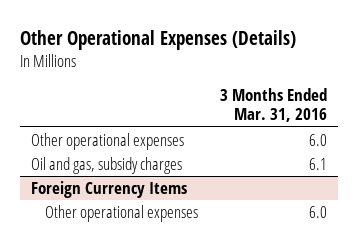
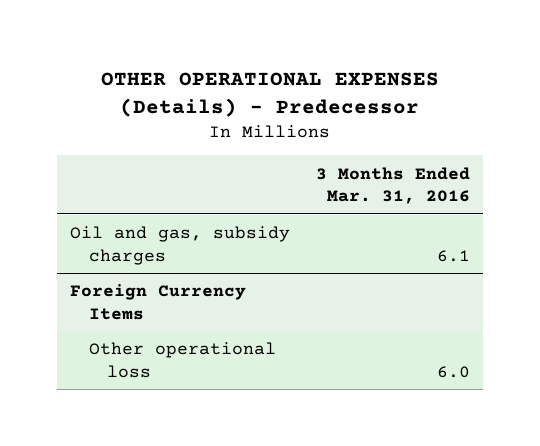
- Other Operational Expenses (Details)
+ OTHER OPERATIONAL EXPENSES (Details) - Predecessor
- Other operational expenses | 6.0
@ Foreign Currency Items
- Other operational expenses | 6.0
+ Other operational loss | 6.0

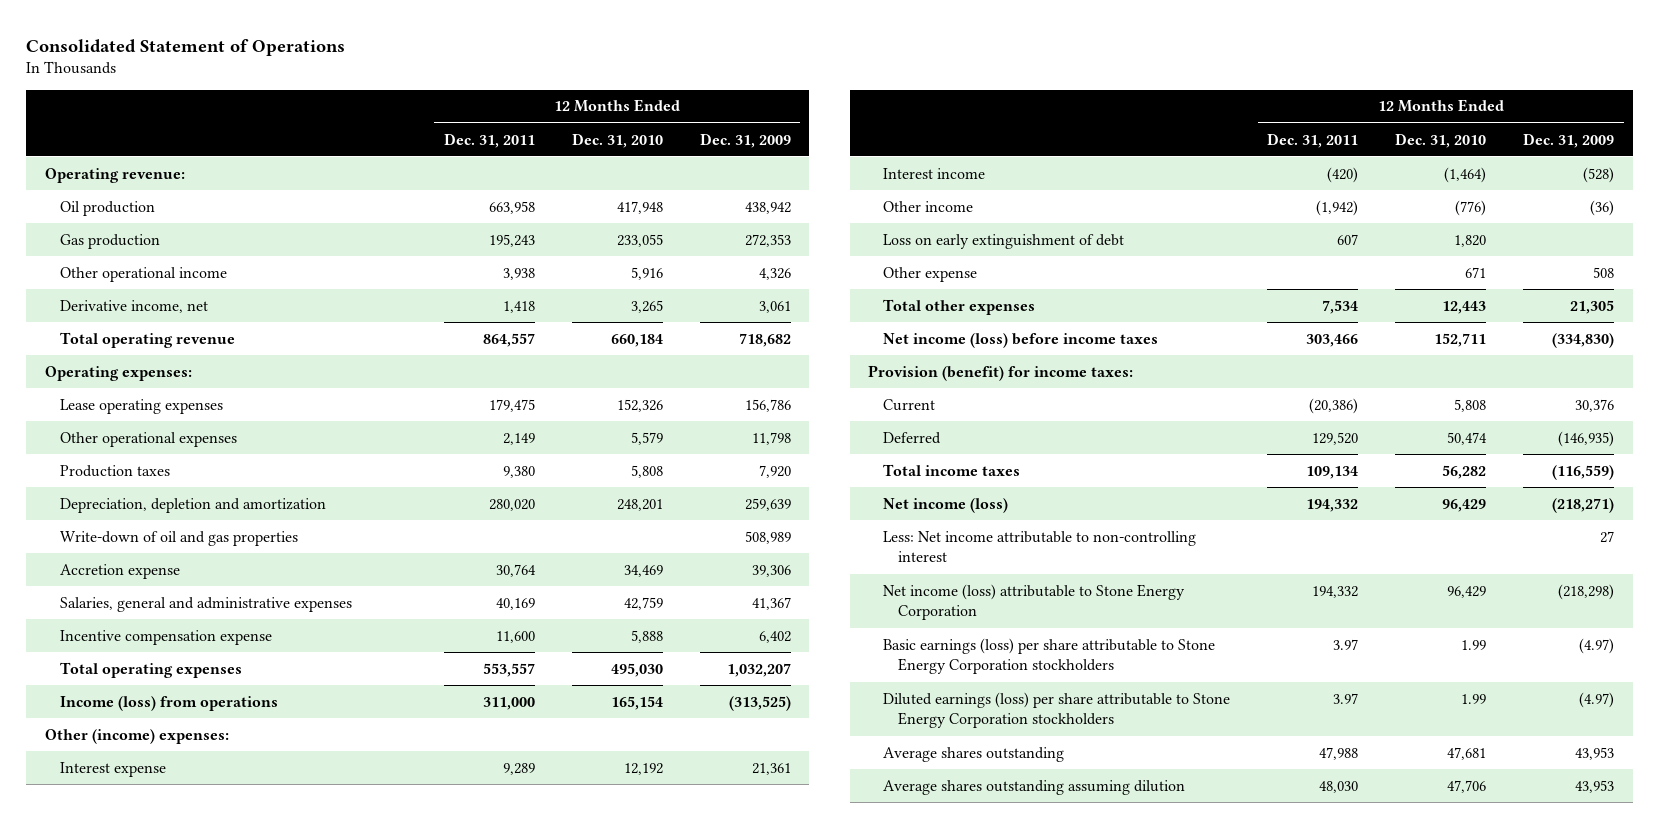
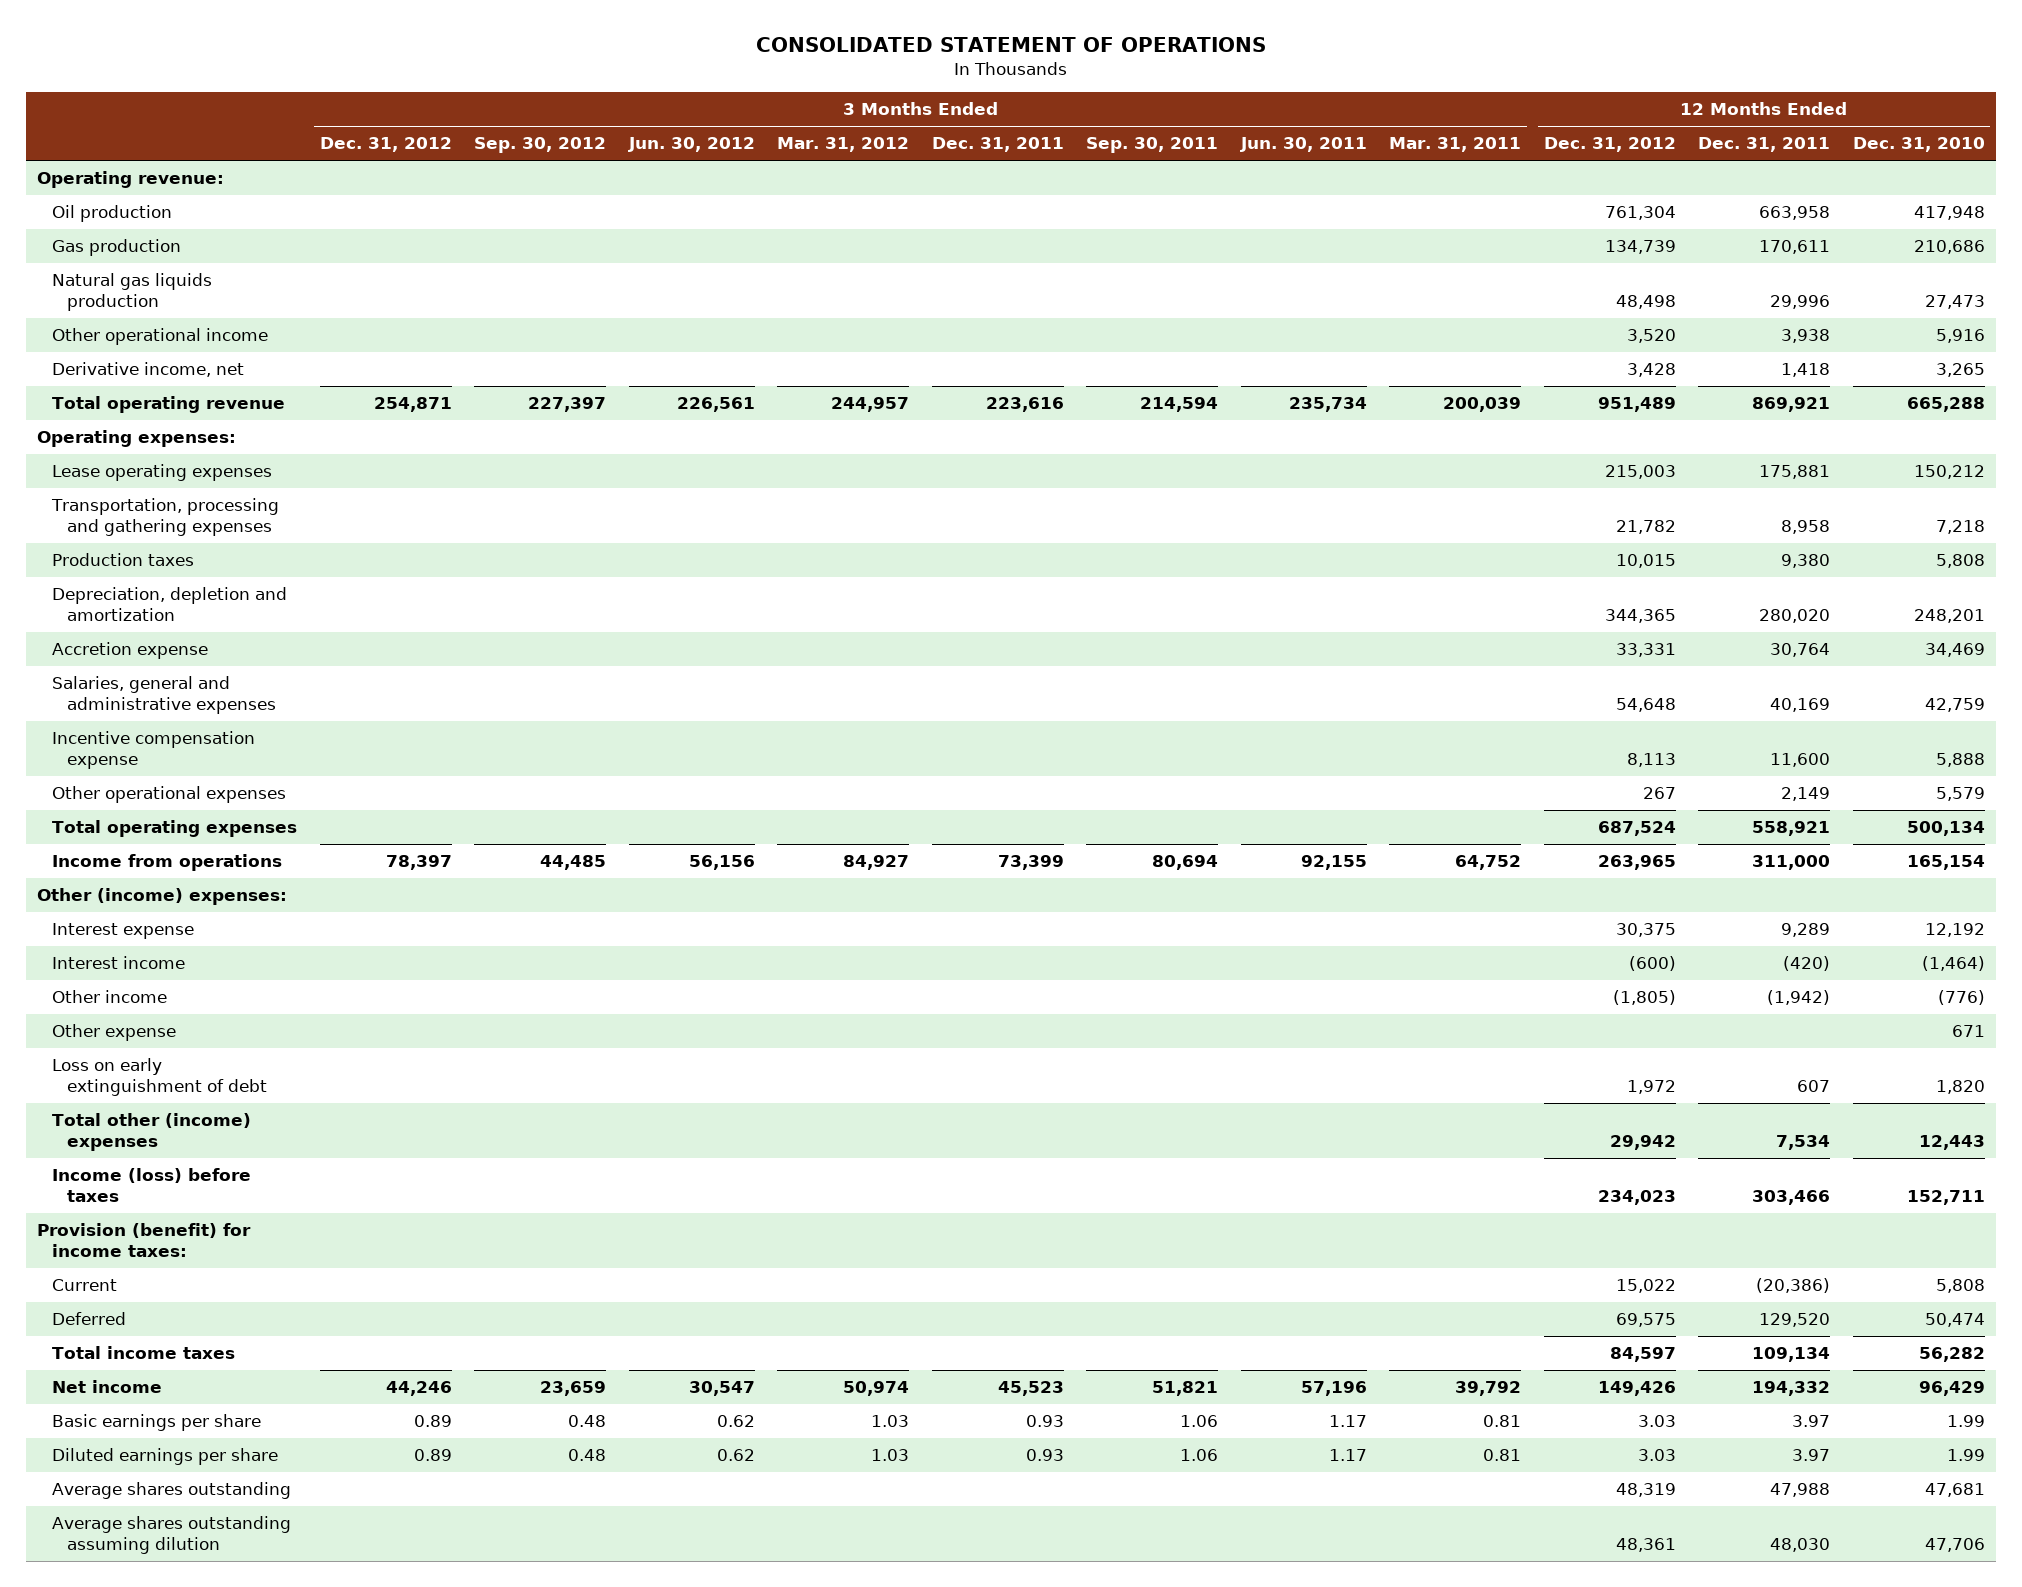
- Consolidated Statement of Operations
+ CONSOLIDATED STATEMENT OF OPERATIONS
- | 12 Months Ended Dec. 31, 2011 | 12 Months Ended Dec. 31, 2010 | 12 Months Ended Dec. 31, 2009
+ | 3 Months Ended Dec. 31, 2012 | 3 Months Ended Sep. 30, 2012 | 3 Months Ended Jun. 30, 2012 | 3 Months Ended Mar. 31, 2012 | 3 Months Ended Dec. 31, 2011 | 3 Months Ended Sep. 30, 2011 | 3 Months Ended Jun. 30, 2011 | 3 Months Ended Mar. 31, 2011 | 12 Months Ended Dec. 31, 2012 | 12 Months Ended Dec. 31, 2011 | 12 Months Ended Dec. 31, 2010
- Gas production | 195,243 | 233,055 | 272,353
+ Gas production | | | | | | | | | 134,739 | 170,611 | 210,686
+ Natural gas liquids production | | | | | | | | | 48,498 | 29,996 | 27,473
- Total operating revenue | 864,557 | 660,184 | 718,682
+ Total operating revenue | 254,871 | 227,397 | 226,561 | 244,957 | 223,616 | 214,594 | 235,734 | 200,039 | 951,489 | 869,921 | 665,288
- Lease operating expenses | 179,475 | 152,326 | 156,786
+ Lease operating expenses | | | | | | | | | 215,003 | 175,881 | 150,212
+ Transportation, processing and gathering expenses | | | | | | | | | 21,782 | 8,958 | 7,218
- Write-down of oil and gas properties | | | 508,989
- Total operating expenses | 553,557 | 495,030 | 1,032,207
- Income (loss) from operations | 311,000 | 165,154 | (313,525)
moved down: Other operational expenses | | | | | | | | | 267 | 2,149 | 5,579
+ Total operating expenses | | | | | | | | | 687,524 | 558,921 | 500,134
+ Income from operations | 78,397 | 44,485 | 56,156 | 84,927 | 73,399 | 80,694 | 92,155 | 64,752 | 263,965 | 311,000 | 165,154
- Total other expenses | 7,534 | 12,443 | 21,305
- Net income (loss) before income taxes | 303,466 | 152,711 | (334,830)
moved down: Loss on early extinguishment of debt | | | | | | | | | 1,972 | 607 | 1,820
+ Total other (income) expenses | | | | | | | | | 29,942 | 7,534 | 12,443
+ Income (loss) before taxes | | | | | | | | | 234,023 | 303,466 | 152,711
- Net income (loss) | 194,332 | 96,429 | (218,271)
- Less: Net income attributable to non-controlling interest | | | 27
- Net income (loss) attributable to Stone Energy Corporation | 194,332 | 96,429 | (218,298)
- Basic earnings (loss) per share attributable to Stone Energy Corporation stockholders | 3.97 | 1.99 | (4.97)
- Diluted earnings (loss) per share attributable to Stone Energy Corporation stockholders | 3.97 | 1.99 | (4.97)
+ Net income | 44,246 | 23,659 | 30,547 | 50,974 | 45,523 | 51,821 | 57,196 | 39,792 | 149,426 | 194,332 | 96,429
+ Basic earnings per share | 0.89 | 0.48 | 0.62 | 1.03 | 0.93 | 1.06 | 1.17 | 0.81 | 3.03 | 3.97 | 1.99
+ Diluted earnings per share | 0.89 | 0.48 | 0.62 | 1.03 | 0.93 | 1.06 | 1.17 | 0.81 | 3.03 | 3.97 | 1.99

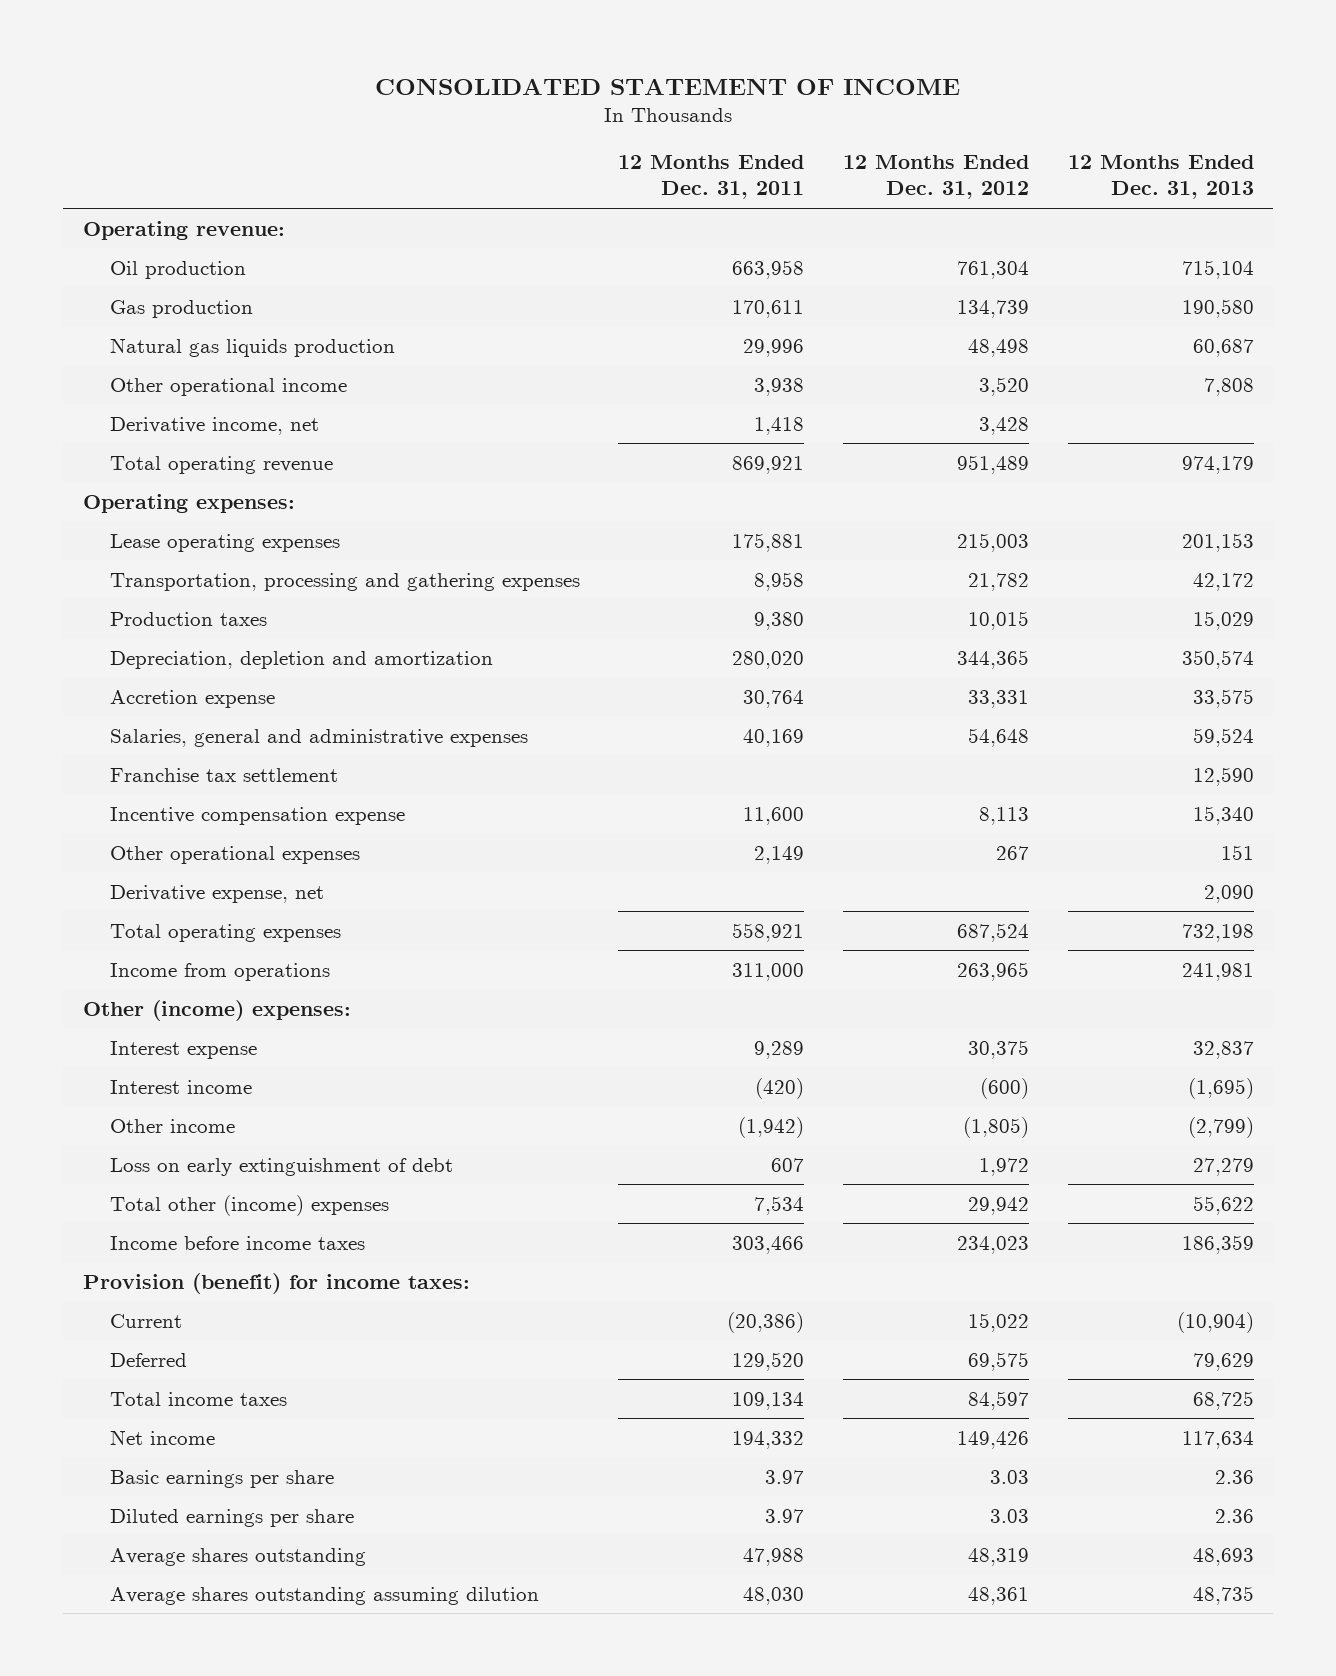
- CONSOLIDATED STATEMENT OF OPERATIONS
+ CONSOLIDATED STATEMENT OF INCOME
- | 3 Months Ended Dec. 31, 2012 | 3 Months Ended Sep. 30, 2012 | 3 Months Ended Jun. 30, 2012 | 3 Months Ended Mar. 31, 2012 | 3 Months Ended Dec. 31, 2011 | 3 Months Ended Sep. 30, 2011 | 3 Months Ended Jun. 30, 2011 | 3 Months Ended Mar. 31, 2011 | 12 Months Ended Dec. 31, 2012 | 12 Months Ended Dec. 31, 2011 | 12 Months Ended Dec. 31, 2010
+ | 12 Months Ended Dec. 31, 2011 | 12 Months Ended Dec. 31, 2012 | 12 Months Ended Dec. 31, 2013
+ Franchise tax settlement | | | 12,590
+ Derivative expense, net | | | 2,090
- Other expense | | | | | | | | | | | 671
- Income (loss) before taxes | | | | | | | | | 234,023 | 303,466 | 152,711
+ Income before income taxes | 303,466 | 234,023 | 186,359

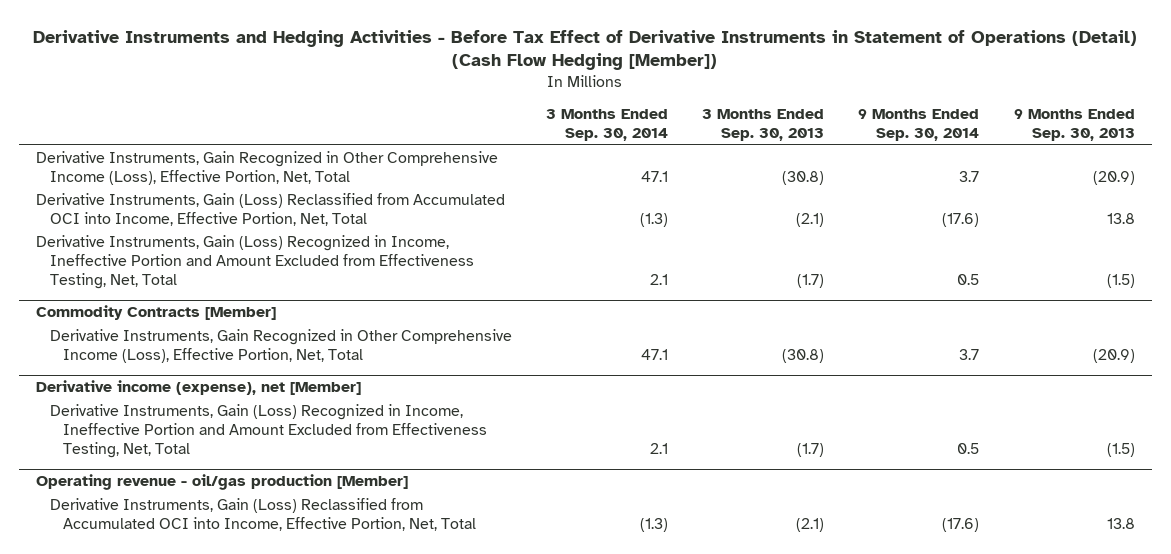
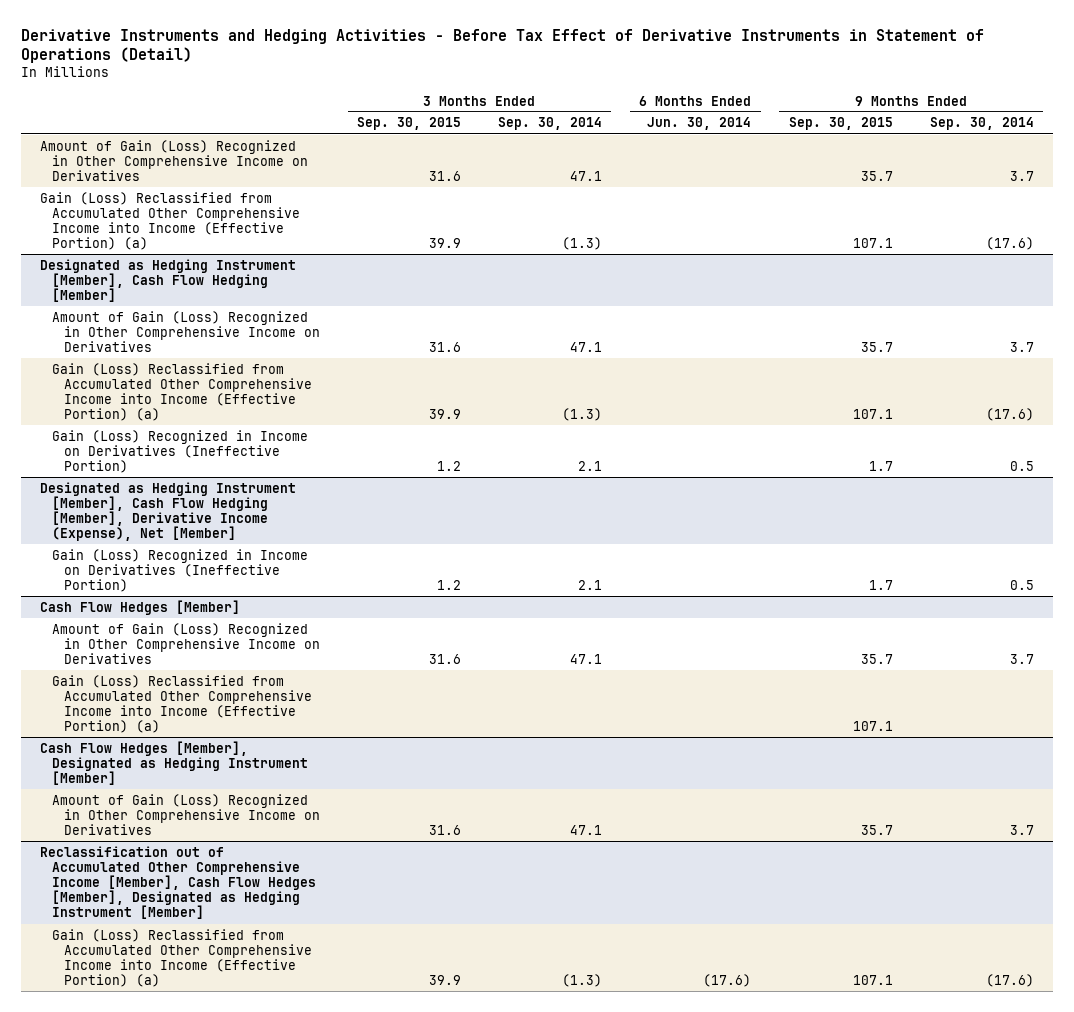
- Derivative Instruments and Hedging Activities - Before Tax Effect of Derivative Instruments in Statement of Operations (Detail) (Cash Flow Hedging [Member])
+ Derivative Instruments and Hedging Activities - Before Tax Effect of Derivative Instruments in Statement of Operations (Detail)
- | 3 Months Ended Sep. 30, 2014 | 3 Months Ended Sep. 30, 2013 | 9 Months Ended Sep. 30, 2014 | 9 Months Ended Sep. 30, 2013
+ | 3 Months Ended Sep. 30, 2015 | 3 Months Ended Sep. 30, 2014 | 6 Months Ended Jun. 30, 2014 | 9 Months Ended Sep. 30, 2015 | 9 Months Ended Sep. 30, 2014
- Derivative Instruments, Gain Recognized in Other Comprehensive Income (Loss), Effective Portion, Net, Total | 47.1 | (30.8) | 3.7 | (20.9)
- Derivative Instruments, Gain (Loss) Reclassified from Accumulated OCI into Income, Effective Portion, Net, Total | (1.3) | (2.1) | (17.6) | 13.8
- Derivative Instruments, Gain (Loss) Recognized in Income, Ineffective Portion and Amount Excluded from Effectiveness Testing, Net, Total | 2.1 | (1.7) | 0.5 | (1.5)
- Commodity Contracts [Member]
- Derivative Instruments, Gain Recognized in Other Comprehensive Income (Loss), Effective Portion, Net, Total | 47.1 | (30.8) | 3.7 | (20.9)
- Derivative income (expense), net [Member]
- Derivative Instruments, Gain (Loss) Recognized in Income, Ineffective Portion and Amount Excluded from Effectiveness Testing, Net, Total | 2.1 | (1.7) | 0.5 | (1.5)
- Operating revenue - oil/gas production [Member]
- Derivative Instruments, Gain (Loss) Reclassified from Accumulated OCI into Income, Effective Portion, Net, Total | (1.3) | (2.1) | (17.6) | 13.8
+ Amount of Gain (Loss) Recognized in Other Comprehensive Income on Derivatives | 31.6 | 47.1 | | 35.7 | 3.7
+ Gain (Loss) Reclassified from Accumulated Other Comprehensive Income into Income (Effective Portion) (a) | 39.9 | (1.3) | | 107.1 | (17.6)
+ Designated as Hedging Instrument [Member], Cash Flow Hedging [Member]
+ Amount of Gain (Loss) Recognized in Other Comprehensive Income on Derivatives | 31.6 | 47.1 | | 35.7 | 3.7
+ Gain (Loss) Reclassified from Accumulated Other Comprehensive Income into Income (Effective Portion) (a) | 39.9 | (1.3) | | 107.1 | (17.6)
+ Gain (Loss) Recognized in Income on Derivatives (Ineffective Portion) | 1.2 | 2.1 | | 1.7 | 0.5
+ Designated as Hedging Instrument [Member], Cash Flow Hedging [Member], Derivative Income (Expense), Net [Member]
+ Gain (Loss) Recognized in Income on Derivatives (Ineffective Portion) | 1.2 | 2.1 | | 1.7 | 0.5
+ Cash Flow Hedges [Member]
+ Amount of Gain (Loss) Recognized in Other Comprehensive Income on Derivatives | 31.6 | 47.1 | | 35.7 | 3.7
+ Gain (Loss) Reclassified from Accumulated Other Comprehensive Income into Income (Effective Portion) (a) | | | | 107.1 |
+ Cash Flow Hedges [Member], Designated as Hedging Instrument [Member]
+ Amount of Gain (Loss) Recognized in Other Comprehensive Income on Derivatives | 31.6 | 47.1 | | 35.7 | 3.7
+ Reclassification out of Accumulated Other Comprehensive Income [Member], Cash Flow Hedges [Member], Designated as Hedging Instrument [Member]
+ Gain (Loss) Reclassified from Accumulated Other Comprehensive Income into Income (Effective Portion) (a) | 39.9 | (1.3) | (17.6) | 107.1 | (17.6)

